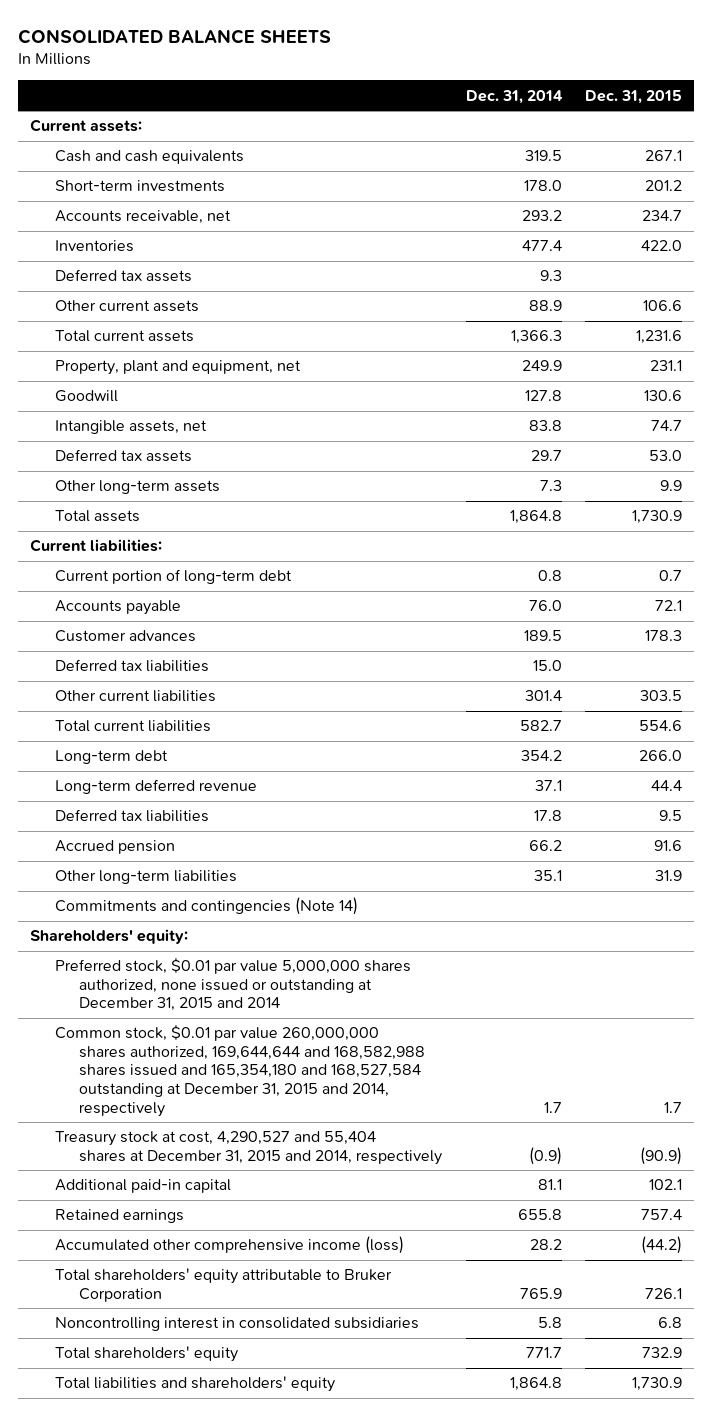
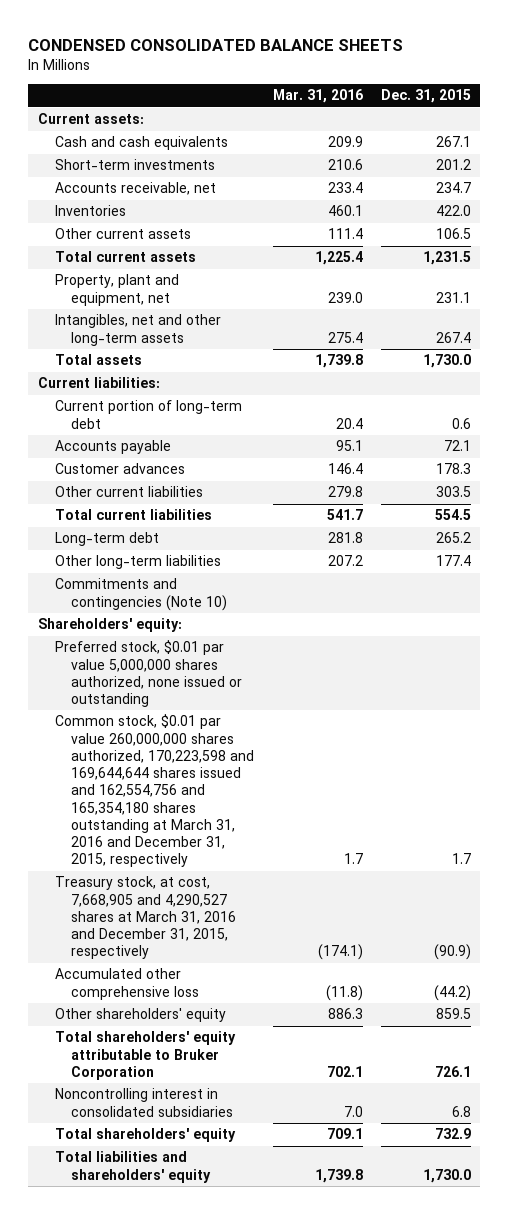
- CONSOLIDATED BALANCE SHEETS
+ CONDENSED CONSOLIDATED BALANCE SHEETS
- | Dec. 31, 2014 | Dec. 31, 2015
+ | Mar. 31, 2016 | Dec. 31, 2015
- Deferred tax assets | 9.3 |
- Other current assets | 88.9 | 106.6
- Total current assets | 1,366.3 | 1,231.6
+ Other current assets | 111.4 | 106.5
+ Total current assets | 1,225.4 | 1,231.5
- Goodwill | 127.8 | 130.6
- Intangible assets, net | 83.8 | 74.7
- Deferred tax assets | 29.7 | 53.0
- Other long-term assets | 7.3 | 9.9
- Total assets | 1,864.8 | 1,730.9
+ Intangibles, net and other long-term assets | 275.4 | 267.4
+ Total assets | 1,739.8 | 1,730.0
- Current portion of long-term debt | 0.8 | 0.7
+ Current portion of long-term debt | 20.4 | 0.6
- Deferred tax liabilities | 15.0 |
- Total current liabilities | 582.7 | 554.6
- Long-term debt | 354.2 | 266.0
- Long-term deferred revenue | 37.1 | 44.4
- Deferred tax liabilities | 17.8 | 9.5
- Accrued pension | 66.2 | 91.6
- Other long-term liabilities | 35.1 | 31.9
- Commitments and contingencies (Note 14)
+ Total current liabilities | 541.7 | 554.5
+ Long-term debt | 281.8 | 265.2
+ Other long-term liabilities | 207.2 | 177.4
+ Commitments and contingencies (Note 10)
- Preferred stock, $0.01 par value 5,000,000 shares authorized, none issued or outstanding at December 31, 2015 and 2014
- Common stock, $0.01 par value 260,000,000 shares authorized, 169,644,644 and 168,582,988 shares issued and 165,354,180 and 168,527,584 outstanding at December 31, 2015 and 2014, respectively | 1.7 | 1.7
- Treasury stock at cost, 4,290,527 and 55,404 shares at December 31, 2015 and 2014, respectively | (0.9) | (90.9)
- Additional paid-in capital | 81.1 | 102.1
- Retained earnings | 655.8 | 757.4
- Accumulated other comprehensive income (loss) | 28.2 | (44.2)
+ Preferred stock, $0.01 par value 5,000,000 shares authorized, none issued or outstanding
+ Common stock, $0.01 par value 260,000,000 shares authorized, 170,223,598 and 169,644,644 shares issued and 162,554,756 and 165,354,180 shares outstanding at March 31, 2016 and December 31, 2015, respectively | 1.7 | 1.7
+ Treasury stock, at cost, 7,668,905 and 4,290,527 shares at March 31, 2016 and December 31, 2015, respectively | (174.1) | (90.9)
+ Accumulated other comprehensive loss | (11.8) | (44.2)
+ Other shareholders' equity | 886.3 | 859.5
- Total liabilities and shareholders' equity | 1,864.8 | 1,730.9
+ Total liabilities and shareholders' equity | 1,739.8 | 1,730.0

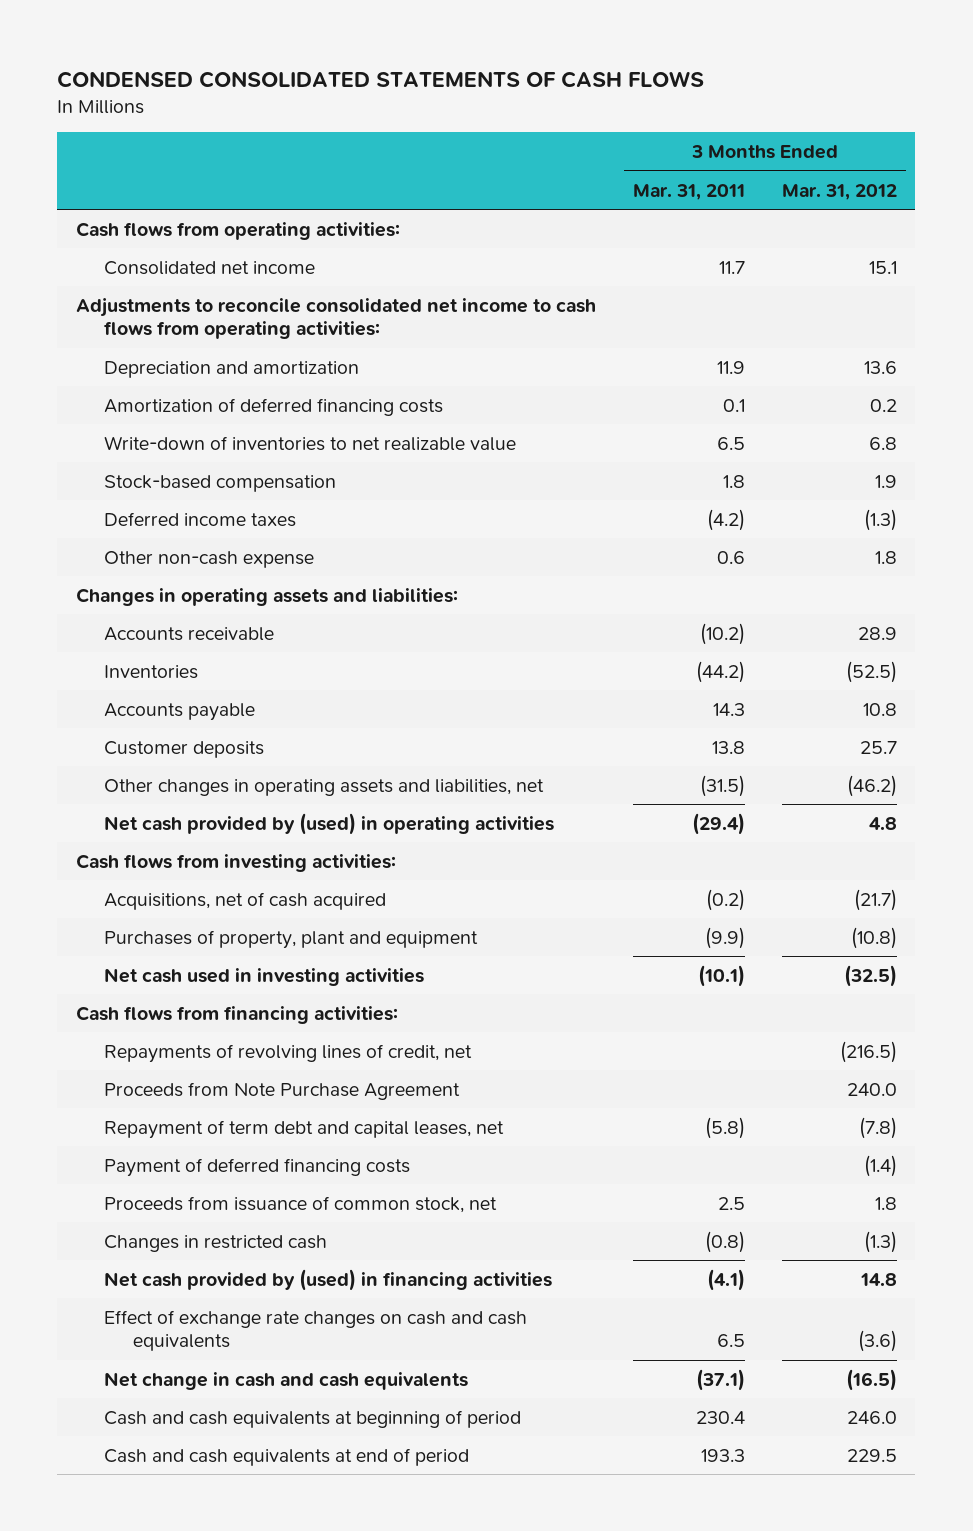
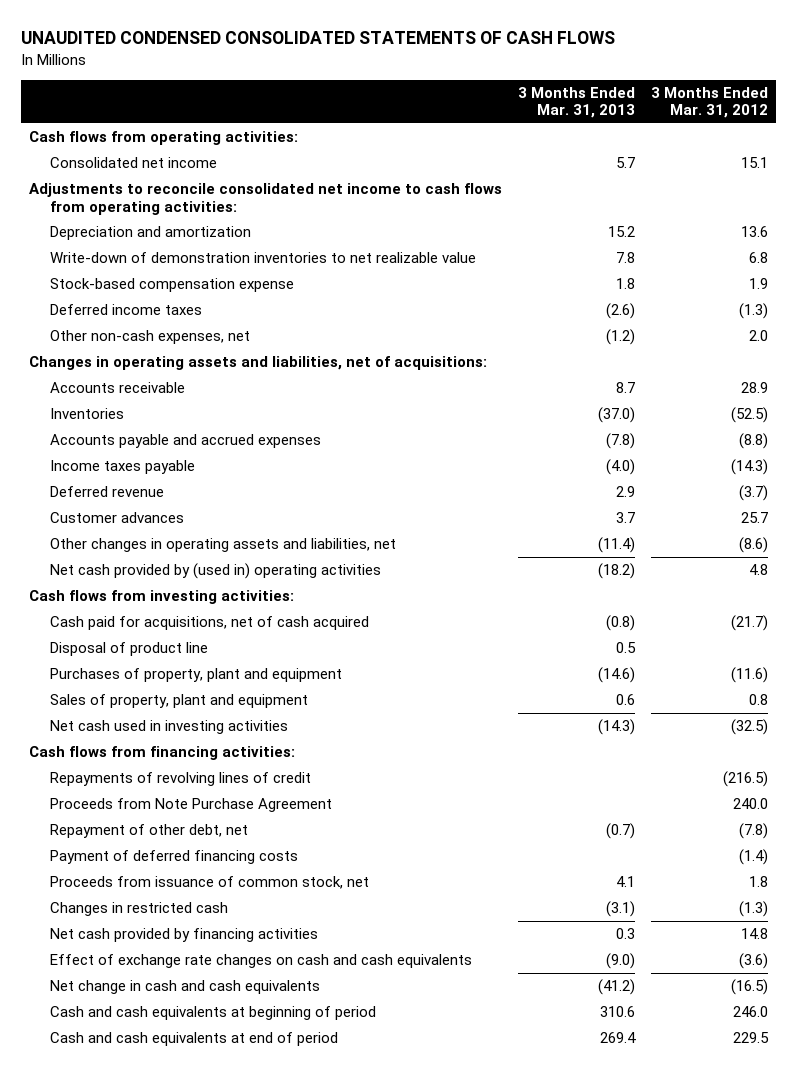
- CONDENSED CONSOLIDATED STATEMENTS OF CASH FLOWS
+ UNAUDITED CONDENSED CONSOLIDATED STATEMENTS OF CASH FLOWS
- | 3 Months Ended Mar. 31, 2011 | 3 Months Ended Mar. 31, 2012
+ | 3 Months Ended Mar. 31, 2013 | 3 Months Ended Mar. 31, 2012
- Amortization of deferred financing costs | 0.1 | 0.2
- Write-down of inventories to net realizable value | 6.5 | 6.8
- Stock-based compensation | 1.8 | 1.9
+ Write-down of demonstration inventories to net realizable value | 7.8 | 6.8
+ Stock-based compensation expense | 1.8 | 1.9
- Other non-cash expense | 0.6 | 1.8
- Changes in operating assets and liabilities:
+ Other non-cash expenses, net | (1.2) | 2.0
+ Changes in operating assets and liabilities, net of acquisitions:
- Accounts payable | 14.3 | 10.8
- Customer deposits | 13.8 | 25.7
- Other changes in operating assets and liabilities, net | (31.5) | (46.2)
- Net cash provided by (used) in operating activities | (29.4) | 4.8
+ Accounts payable and accrued expenses | (7.8) | (8.8)
+ Income taxes payable | (4.0) | (14.3)
+ Deferred revenue | 2.9 | (3.7)
+ Customer advances | 3.7 | 25.7
+ Other changes in operating assets and liabilities, net | (11.4) | (8.6)
+ Net cash provided by (used in) operating activities | (18.2) | 4.8
- Acquisitions, net of cash acquired | (0.2) | (21.7)
- Purchases of property, plant and equipment | (9.9) | (10.8)
+ Cash paid for acquisitions, net of cash acquired | (0.8) | (21.7)
+ Disposal of product line | 0.5 |
+ Purchases of property, plant and equipment | (14.6) | (11.6)
+ Sales of property, plant and equipment | 0.6 | 0.8
- Repayments of revolving lines of credit, net | | (216.5)
+ Repayments of revolving lines of credit | | (216.5)
- Repayment of term debt and capital leases, net | (5.8) | (7.8)
+ Repayment of other debt, net | (0.7) | (7.8)
- Net cash provided by (used) in financing activities | (4.1) | 14.8
+ Net cash provided by financing activities | 0.3 | 14.8

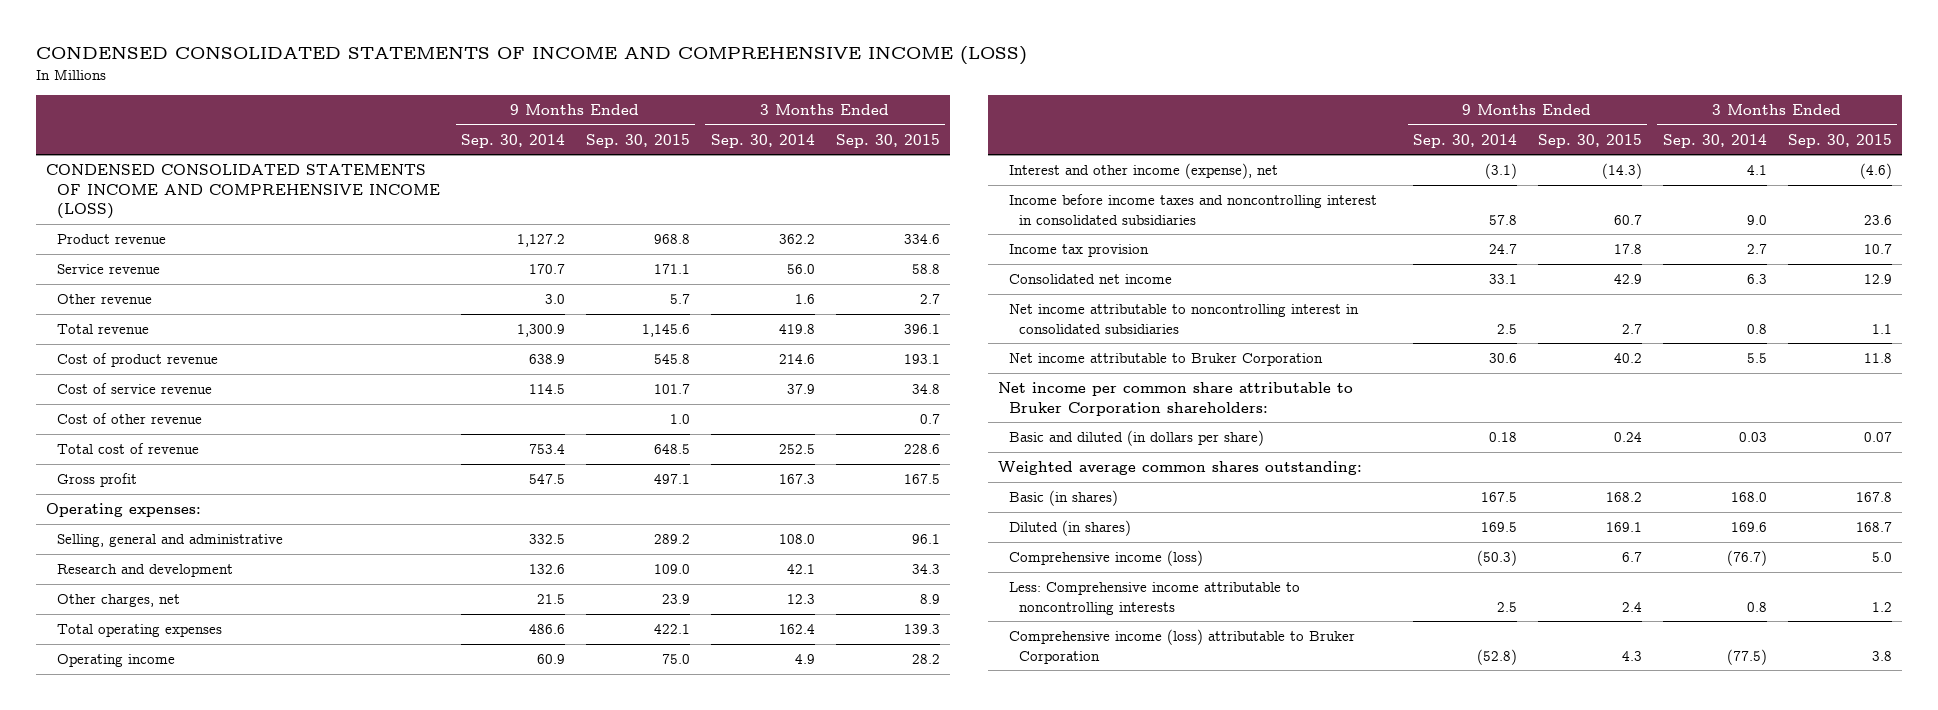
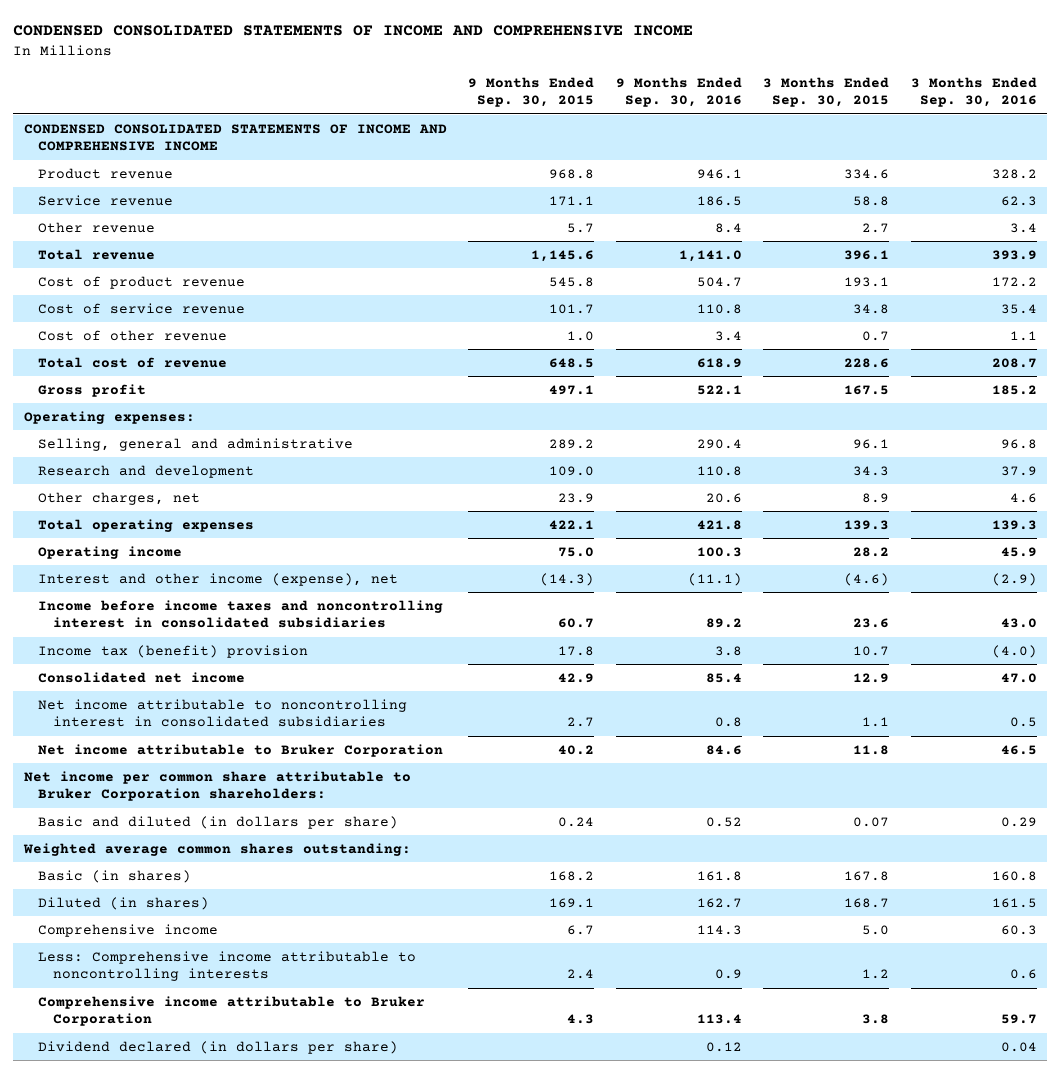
- CONDENSED CONSOLIDATED STATEMENTS OF INCOME AND COMPREHENSIVE INCOME (LOSS)
+ CONDENSED CONSOLIDATED STATEMENTS OF INCOME AND COMPREHENSIVE INCOME
- | 9 Months Ended Sep. 30, 2014 | 9 Months Ended Sep. 30, 2015 | 3 Months Ended Sep. 30, 2014 | 3 Months Ended Sep. 30, 2015
+ | 9 Months Ended Sep. 30, 2015 | 9 Months Ended Sep. 30, 2016 | 3 Months Ended Sep. 30, 2015 | 3 Months Ended Sep. 30, 2016
- CONDENSED CONSOLIDATED STATEMENTS OF INCOME AND COMPREHENSIVE INCOME (LOSS)
+ CONDENSED CONSOLIDATED STATEMENTS OF INCOME AND COMPREHENSIVE INCOME
- Income tax provision | 24.7 | 17.8 | 2.7 | 10.7
+ Income tax (benefit) provision | 17.8 | 3.8 | 10.7 | (4.0)
- Comprehensive income (loss) | (50.3) | 6.7 | (76.7) | 5.0
+ Comprehensive income | 6.7 | 114.3 | 5.0 | 60.3
- Comprehensive income (loss) attributable to Bruker Corporation | (52.8) | 4.3 | (77.5) | 3.8
+ Comprehensive income attributable to Bruker Corporation | 4.3 | 113.4 | 3.8 | 59.7
+ Dividend declared (in dollars per share) | | 0.12 | | 0.04

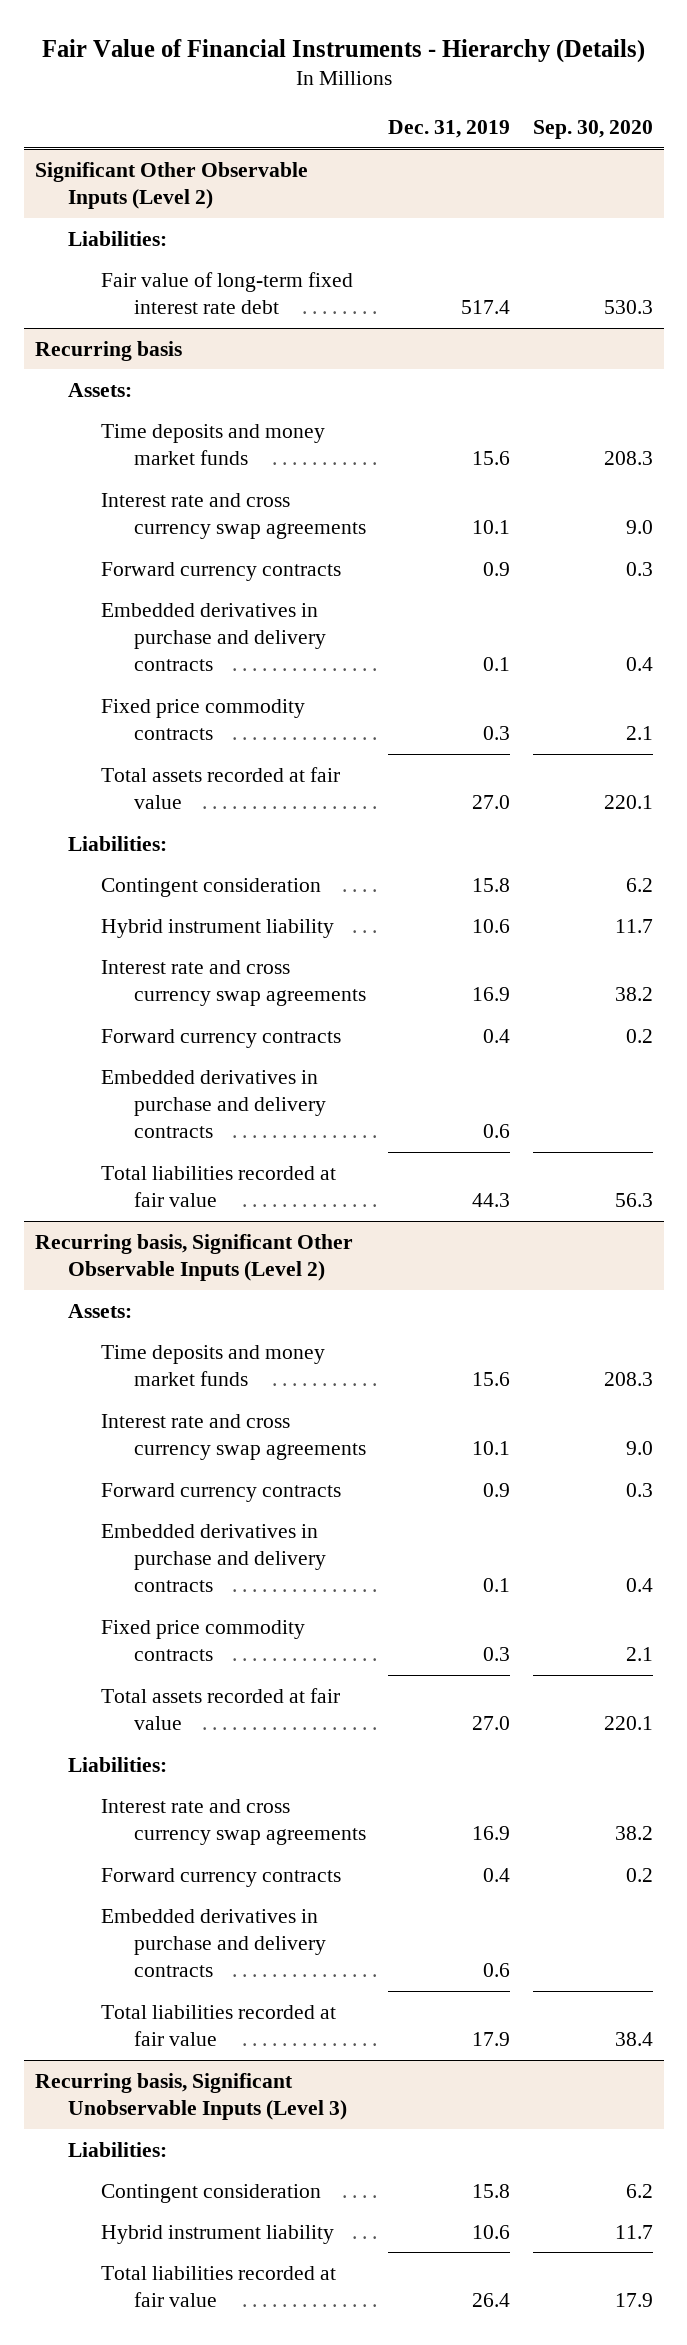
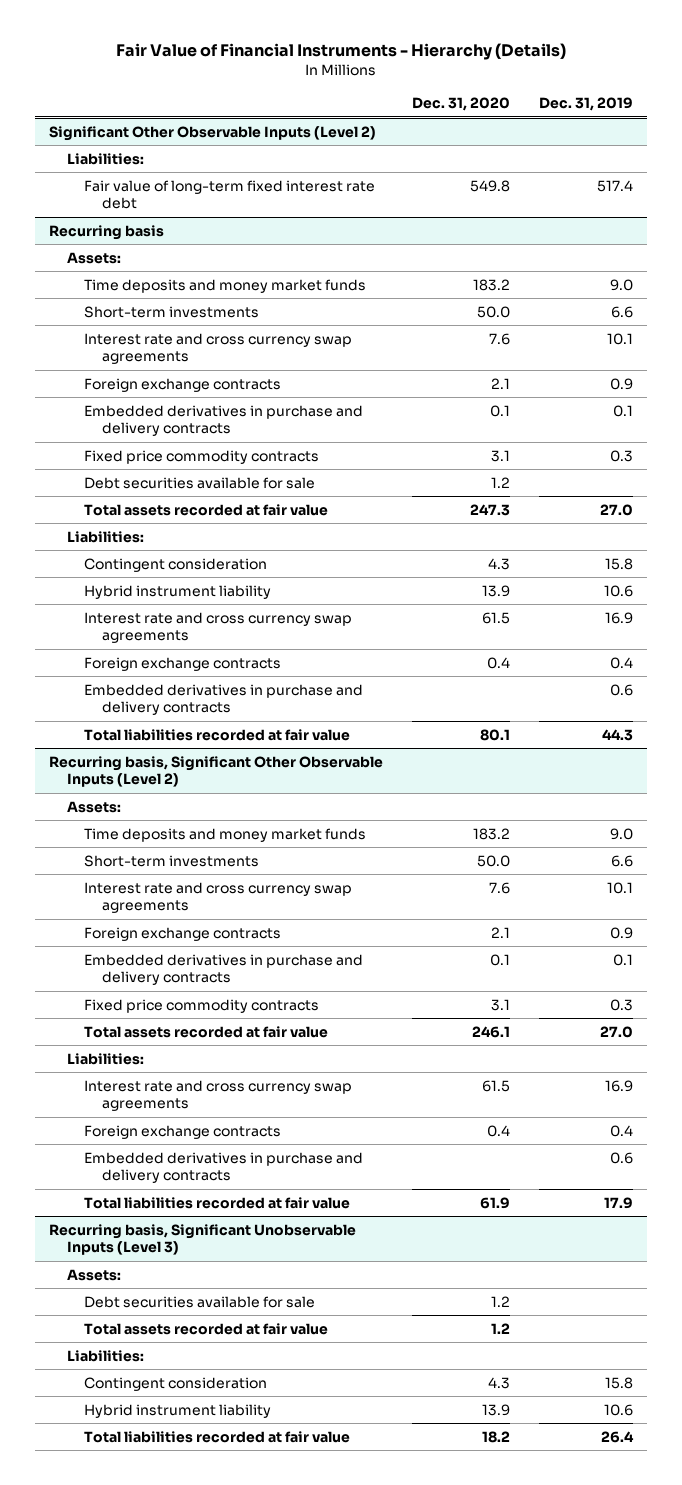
- | Dec. 31, 2019 | Sep. 30, 2020
+ | Dec. 31, 2020 | Dec. 31, 2019
@ Recurring basis
- Time deposits and money market funds | 15.6 | 208.3
+ Time deposits and money market funds | 183.2 | 9.0
+ Short-term investments | 50.0 | 6.6
- Forward currency contracts | 0.9 | 0.3
+ Foreign exchange contracts | 2.1 | 0.9
+ Debt securities available for sale | 1.2 |
- Forward currency contracts | 0.4 | 0.2
+ Foreign exchange contracts | 0.4 | 0.4
@ Recurring basis, Significant Other Observable Inputs (Level 2)
- Time deposits and money market funds | 15.6 | 208.3
+ Time deposits and money market funds | 183.2 | 9.0
+ Short-term investments | 50.0 | 6.6
- Forward currency contracts | 0.9 | 0.3
+ Foreign exchange contracts | 2.1 | 0.9
- Forward currency contracts | 0.4 | 0.2
+ Foreign exchange contracts | 0.4 | 0.4
@ Recurring basis, Significant Unobservable Inputs (Level 3)
+ Assets:
+ Debt securities available for sale | 1.2 |
+ Total assets recorded at fair value | 1.2 |

